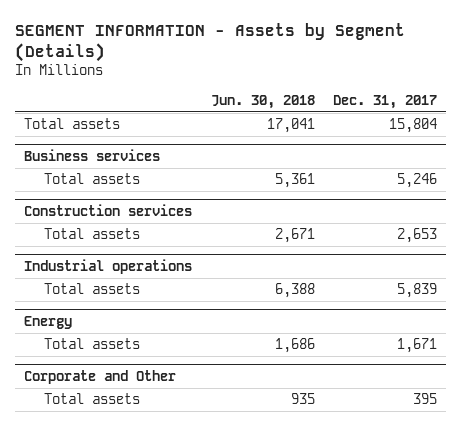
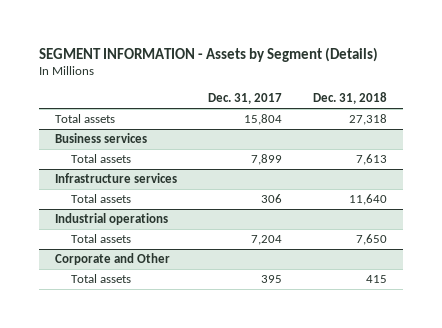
- | Jun. 30, 2018 | Dec. 31, 2017
+ | Dec. 31, 2017 | Dec. 31, 2018
@ Business services
- Total assets | 5,361 | 5,246
- Construction services
- Total assets | 2,671 | 2,653
@ Business services
+ Total assets | 7,899 | 7,613
+ Infrastructure services
+ Total assets | 306 | 11,640
@ Industrial operations
- Total assets | 6,388 | 5,839
- Energy
- Total assets | 1,686 | 1,671
@ Industrial operations
+ Total assets | 7,204 | 7,650

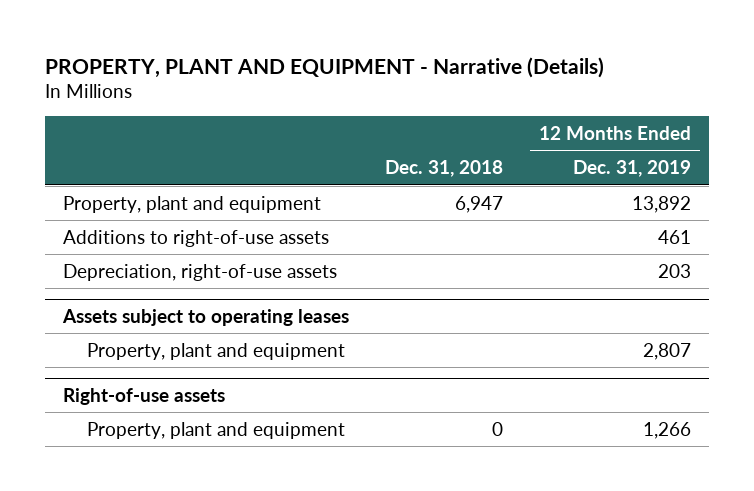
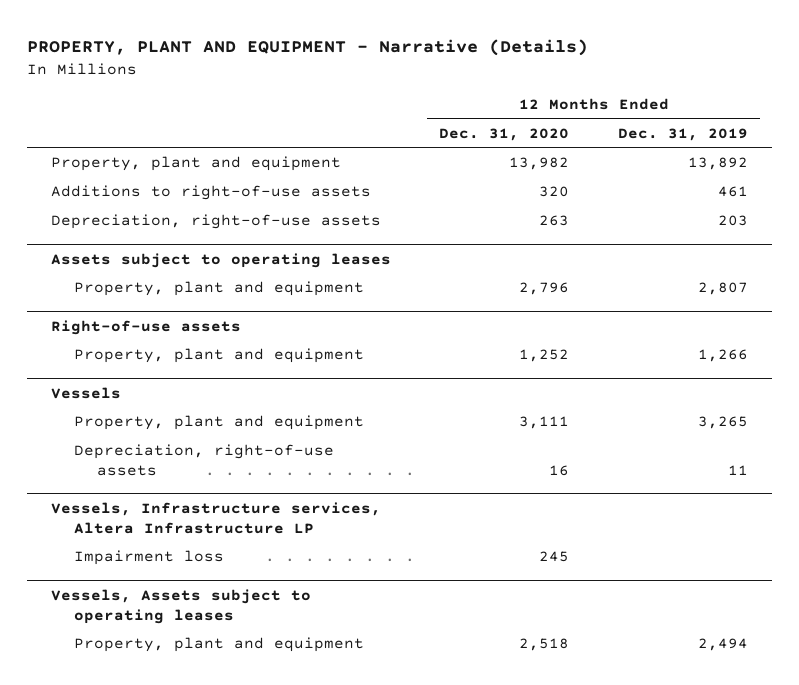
- | Dec. 31, 2018 | 12 Months Ended Dec. 31, 2019
+ | 12 Months Ended Dec. 31, 2020 | 12 Months Ended Dec. 31, 2019
+ Vessels
+ Property, plant and equipment | 3,111 | 3,265
+ Depreciation, right-of-use assets | 16 | 11
+ Vessels, Infrastructure services, Altera Infrastructure LP
+ Impairment loss | 245 |
+ Vessels, Assets subject to operating leases
+ Property, plant and equipment | 2,518 | 2,494

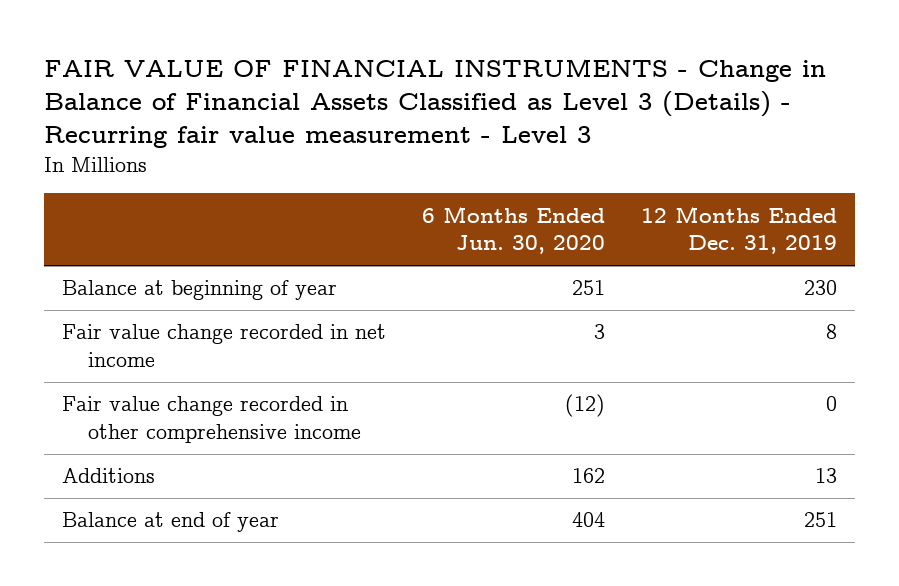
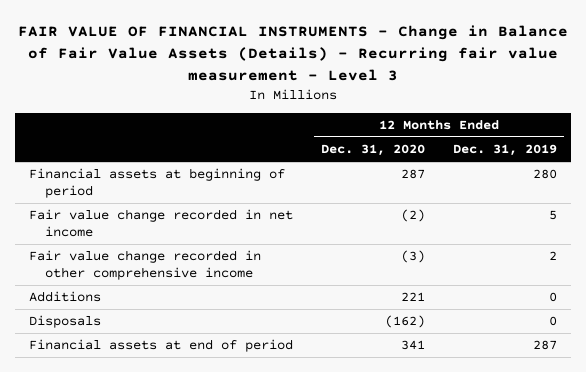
- FAIR VALUE OF FINANCIAL INSTRUMENTS - Change in Balance of Financial Assets Classified as Level 3 (Details) - Recurring fair value measurement - Level 3
+ FAIR VALUE OF FINANCIAL INSTRUMENTS - Change in Balance of Fair Value Assets (Details) - Recurring fair value measurement - Level 3
- | 6 Months Ended Jun. 30, 2020 | 12 Months Ended Dec. 31, 2019
+ | 12 Months Ended Dec. 31, 2020 | 12 Months Ended Dec. 31, 2019
- Balance at beginning of year | 251 | 230
- Fair value change recorded in net income | 3 | 8
- Fair value change recorded in other comprehensive income | (12) | 0
- Additions | 162 | 13
- Balance at end of year | 404 | 251
+ Financial assets at beginning of period | 287 | 280
+ Fair value change recorded in net income | (2) | 5
+ Fair value change recorded in other comprehensive income | (3) | 2
+ Additions | 221 | 0
+ Disposals | (162) | 0
+ Financial assets at end of period | 341 | 287

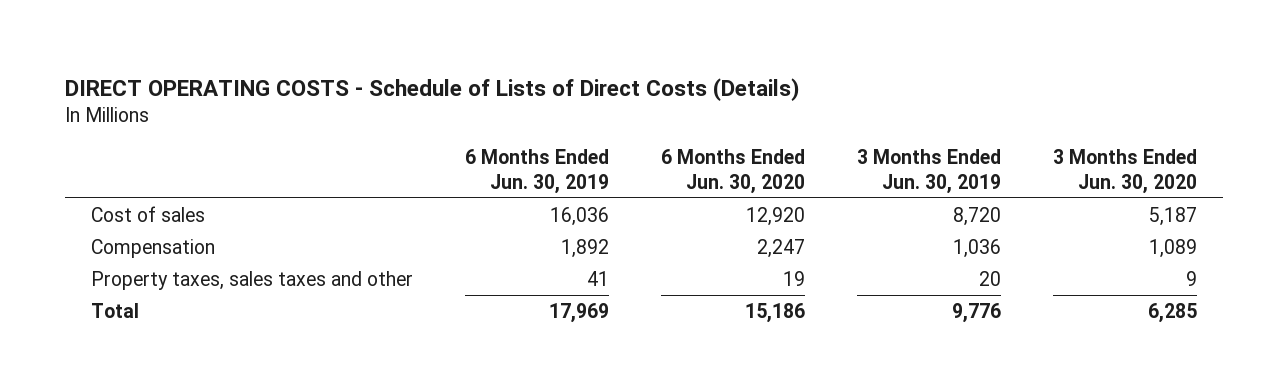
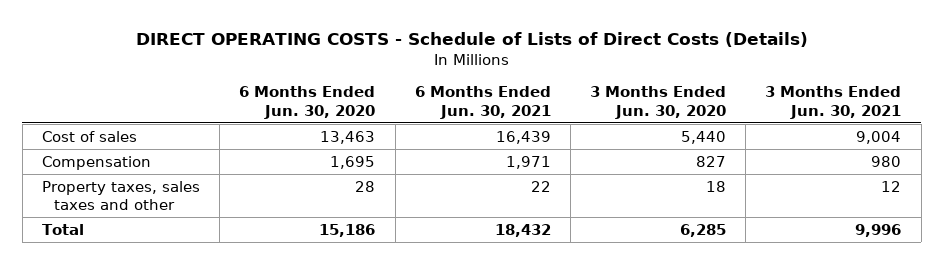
- | 6 Months Ended Jun. 30, 2019 | 6 Months Ended Jun. 30, 2020 | 3 Months Ended Jun. 30, 2019 | 3 Months Ended Jun. 30, 2020
+ | 6 Months Ended Jun. 30, 2020 | 6 Months Ended Jun. 30, 2021 | 3 Months Ended Jun. 30, 2020 | 3 Months Ended Jun. 30, 2021
- Cost of sales | 16,036 | 12,920 | 8,720 | 5,187
- Compensation | 1,892 | 2,247 | 1,036 | 1,089
- Property taxes, sales taxes and other | 41 | 19 | 20 | 9
+ Cost of sales | 13,463 | 16,439 | 5,440 | 9,004
+ Compensation | 1,695 | 1,971 | 827 | 980
+ Property taxes, sales taxes and other | 28 | 22 | 18 | 12

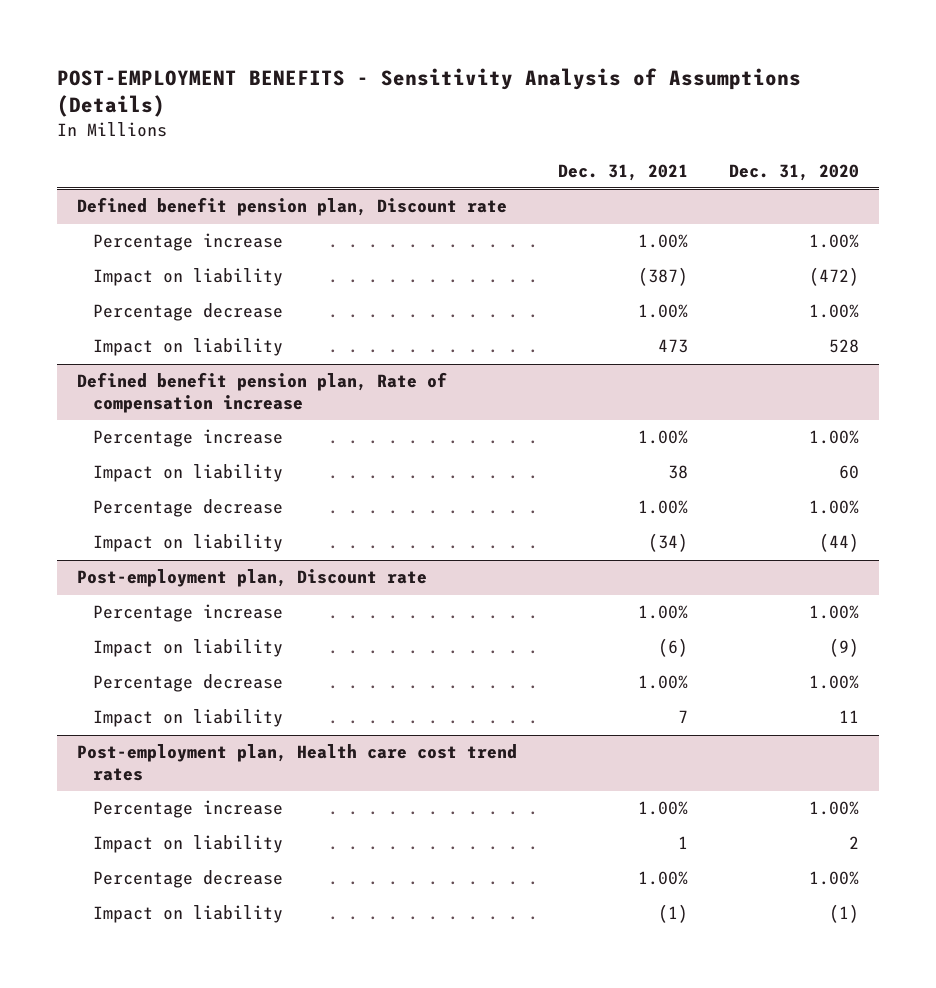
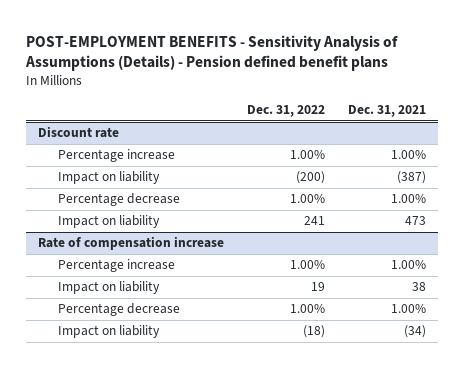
- POST-EMPLOYMENT BENEFITS - Sensitivity Analysis of Assumptions (Details)
+ POST-EMPLOYMENT BENEFITS - Sensitivity Analysis of Assumptions (Details) - Pension defined benefit plans
- | Dec. 31, 2021 | Dec. 31, 2020
+ | Dec. 31, 2022 | Dec. 31, 2021
- Defined benefit pension plan, Discount rate
+ Discount rate
- Defined benefit pension plan, Rate of compensation increase
+ Rate of compensation increase
- Post-employment plan, Discount rate
- Percentage increase | 1.00% | 1.00%
- Impact on liability | (6) | (9)
- Percentage decrease | 1.00% | 1.00%
- Impact on liability | 7 | 11
- Post-employment plan, Health care cost trend rates
- Percentage increase | 1.00% | 1.00%
- Impact on liability | 1 | 2
- Percentage decrease | 1.00% | 1.00%
- Impact on liability | (1) | (1)

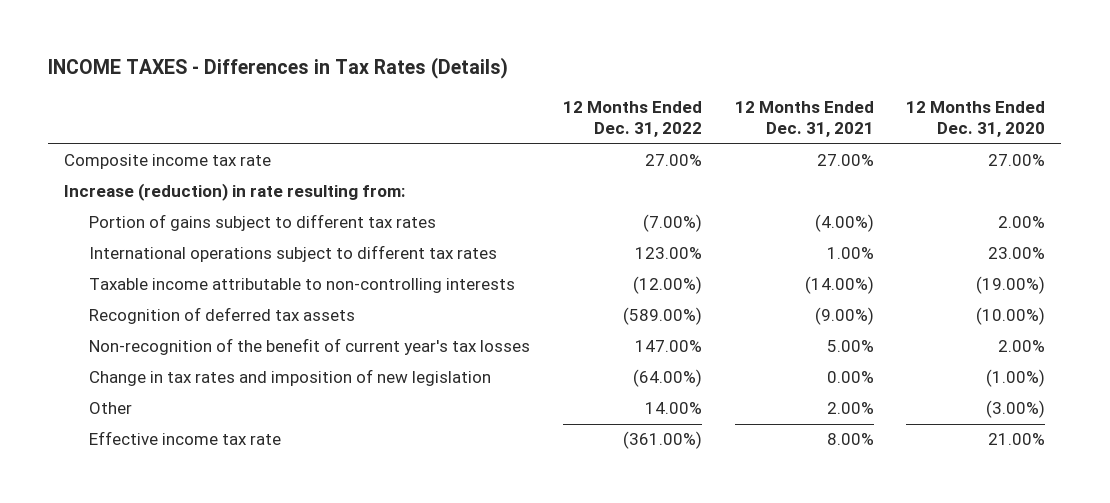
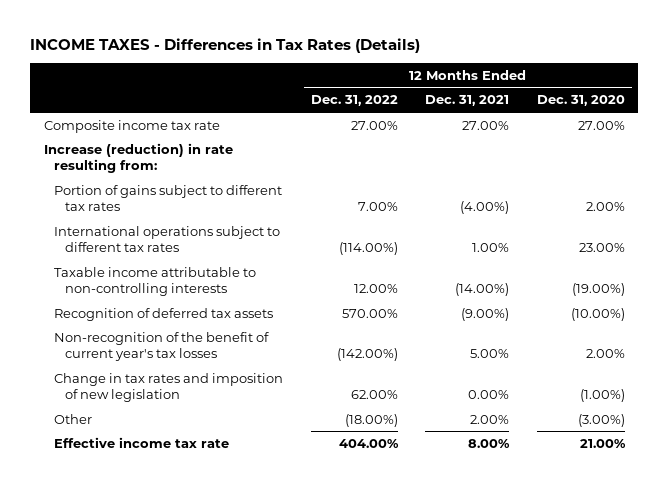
- Portion of gains subject to different tax rates | (7.00%) | (4.00%) | 2.00%
- International operations subject to different tax rates | 123.00% | 1.00% | 23.00%
- Taxable income attributable to non-controlling interests | (12.00%) | (14.00%) | (19.00%)
- Recognition of deferred tax assets | (589.00%) | (9.00%) | (10.00%)
- Non-recognition of the benefit of current year's tax losses | 147.00% | 5.00% | 2.00%
- Change in tax rates and imposition of new legislation | (64.00%) | 0.00% | (1.00%)
- Other | 14.00% | 2.00% | (3.00%)
- Effective income tax rate | (361.00%) | 8.00% | 21.00%
+ Portion of gains subject to different tax rates | 7.00% | (4.00%) | 2.00%
+ International operations subject to different tax rates | (114.00%) | 1.00% | 23.00%
+ Taxable income attributable to non-controlling interests | 12.00% | (14.00%) | (19.00%)
+ Recognition of deferred tax assets | 570.00% | (9.00%) | (10.00%)
+ Non-recognition of the benefit of current year's tax losses | (142.00%) | 5.00% | 2.00%
+ Change in tax rates and imposition of new legislation | 62.00% | 0.00% | (1.00%)
+ Other | (18.00%) | 2.00% | (3.00%)
+ Effective income tax rate | 404.00% | 8.00% | 21.00%

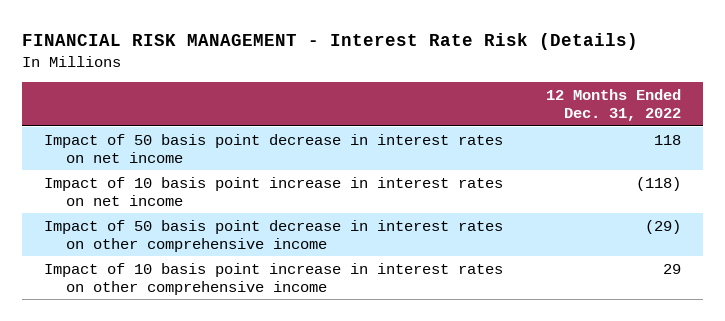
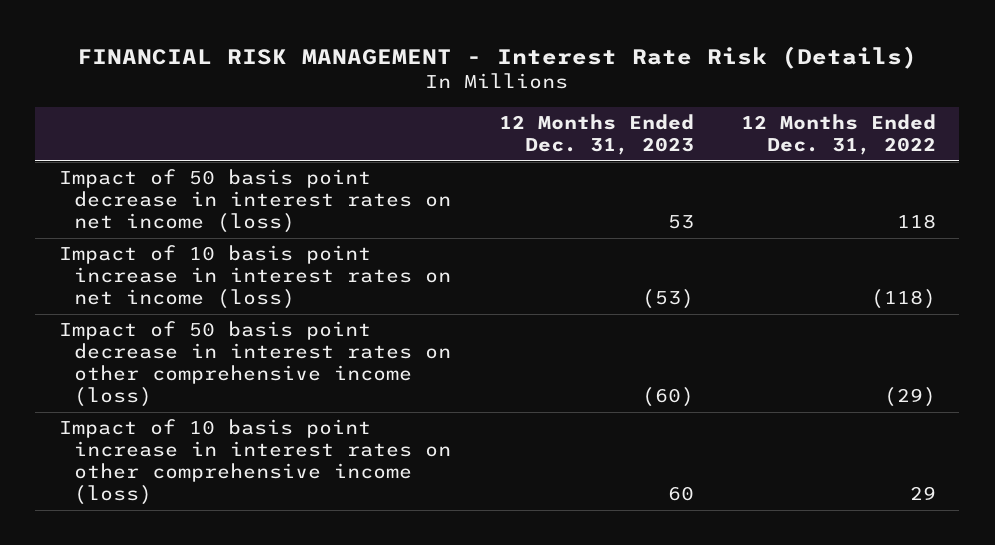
- | 12 Months Ended Dec. 31, 2022
+ | 12 Months Ended Dec. 31, 2023 | 12 Months Ended Dec. 31, 2022
- Impact of 50 basis point decrease in interest rates on net income | 118
- Impact of 10 basis point increase in interest rates on net income | (118)
- Impact of 50 basis point decrease in interest rates on other comprehensive income | (29)
- Impact of 10 basis point increase in interest rates on other comprehensive income | 29
+ Impact of 50 basis point decrease in interest rates on net income (loss) | 53 | 118
+ Impact of 10 basis point increase in interest rates on net income (loss) | (53) | (118)
+ Impact of 50 basis point decrease in interest rates on other comprehensive income (loss) | (60) | (29)
+ Impact of 10 basis point increase in interest rates on other comprehensive income (loss) | 60 | 29

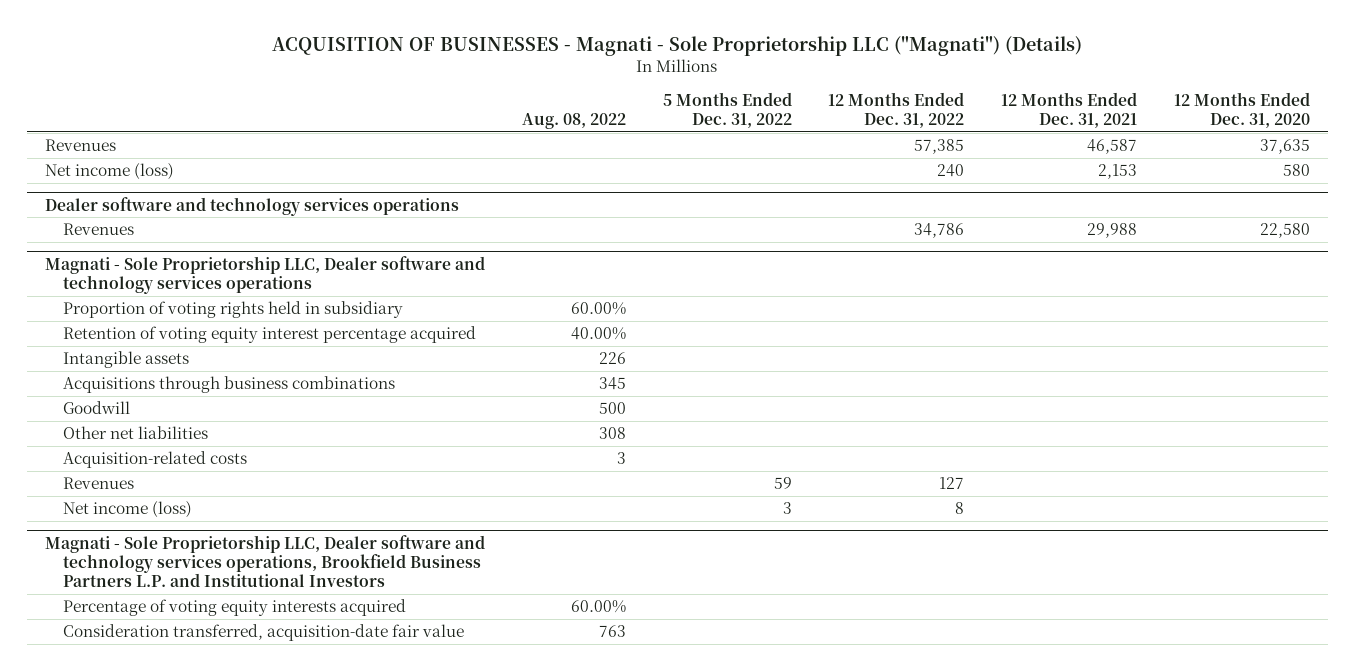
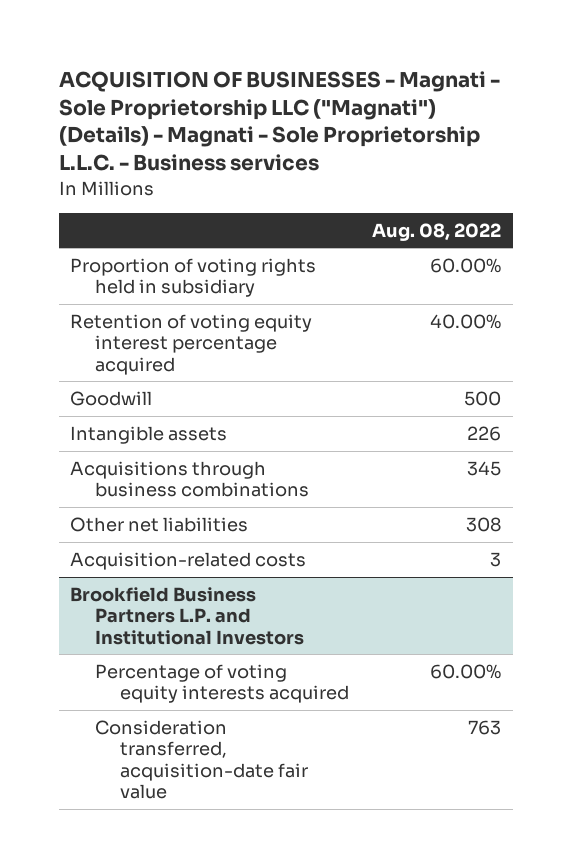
- ACQUISITION OF BUSINESSES - Magnati - Sole Proprietorship LLC ("Magnati") (Details)
+ ACQUISITION OF BUSINESSES - Magnati - Sole Proprietorship LLC ("Magnati") (Details) - Magnati - Sole Proprietorship L.L.C. - Business services
- | Aug. 08, 2022 | 5 Months Ended Dec. 31, 2022 | 12 Months Ended Dec. 31, 2022 | 12 Months Ended Dec. 31, 2021 | 12 Months Ended Dec. 31, 2020
+ | Aug. 08, 2022
- Revenues | | | 57,385 | 46,587 | 37,635
- Net income (loss) | | | 240 | 2,153 | 580
- Dealer software and technology services operations
- Revenues | | | 34,786 | 29,988 | 22,580
- Magnati - Sole Proprietorship LLC, Dealer software and technology services operations
+ Goodwill | 500
- Goodwill | 500 | | | |
- Revenues | | 59 | 127 | |
- Net income (loss) | | 3 | 8 | |
- Magnati - Sole Proprietorship LLC, Dealer software and technology services operations, Brookfield Business Partners L.P. and Institutional Investors
+ Brookfield Business Partners L.P. and Institutional Investors

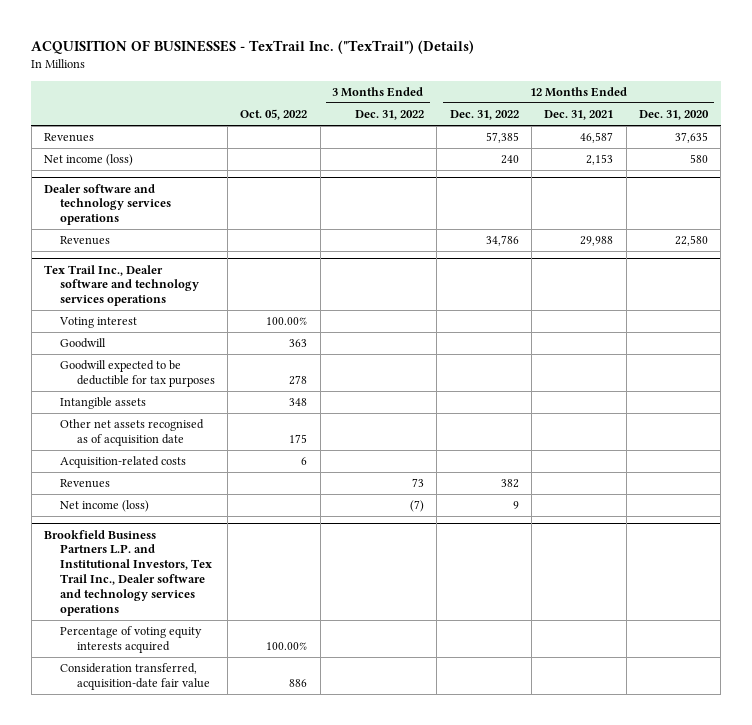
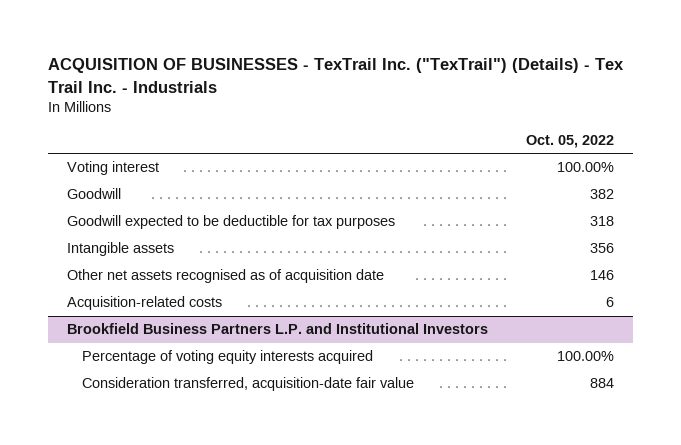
- ACQUISITION OF BUSINESSES - TexTrail Inc. ("TexTrail") (Details)
+ ACQUISITION OF BUSINESSES - TexTrail Inc. ("TexTrail") (Details) - Tex Trail Inc. - Industrials
- | Oct. 05, 2022 | 3 Months Ended Dec. 31, 2022 | 12 Months Ended Dec. 31, 2022 | 12 Months Ended Dec. 31, 2021 | 12 Months Ended Dec. 31, 2020
+ | Oct. 05, 2022
- Revenues | | | 57,385 | 46,587 | 37,635
- Net income (loss) | | | 240 | 2,153 | 580
- Dealer software and technology services operations
- Revenues | | | 34,786 | 29,988 | 22,580
- Tex Trail Inc., Dealer software and technology services operations
- Goodwill | 363 | | | |
- Goodwill expected to be deductible for tax purposes | 278 | | | |
- Intangible assets | 348 | | | |
- Other net assets recognised as of acquisition date | 175 | | | |
+ Goodwill | 382
+ Goodwill expected to be deductible for tax purposes | 318
+ Intangible assets | 356
+ Other net assets recognised as of acquisition date | 146
- Revenues | | 73 | 382 | |
- Net income (loss) | | (7) | 9 | |
- Brookfield Business Partners L.P. and Institutional Investors, Tex Trail Inc., Dealer software and technology services operations
+ Brookfield Business Partners L.P. and Institutional Investors
- Consideration transferred, acquisition-date fair value | 886 | | | |
+ Consideration transferred, acquisition-date fair value | 884

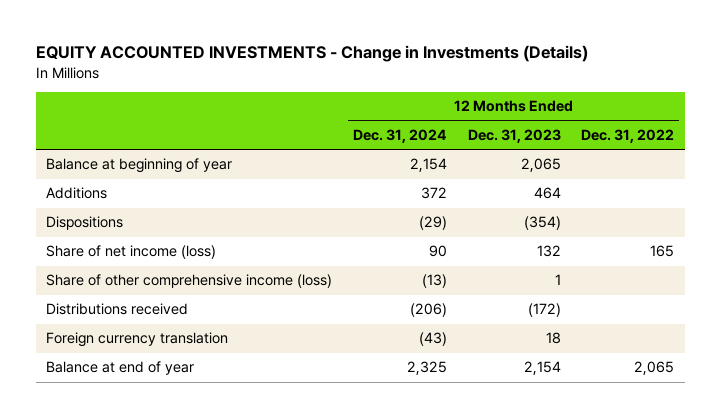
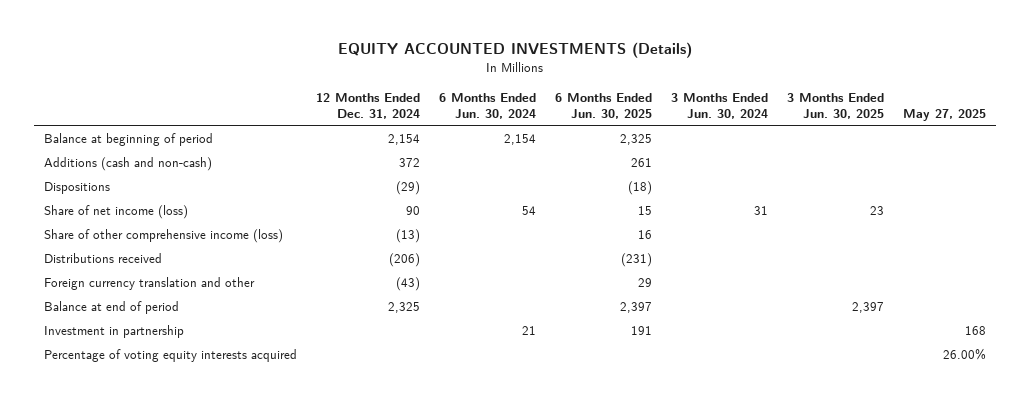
- EQUITY ACCOUNTED INVESTMENTS - Change in Investments (Details)
+ EQUITY ACCOUNTED INVESTMENTS (Details)
- | 12 Months Ended Dec. 31, 2024 | 12 Months Ended Dec. 31, 2023 | 12 Months Ended Dec. 31, 2022
+ | 12 Months Ended Dec. 31, 2024 | 6 Months Ended Jun. 30, 2024 | 6 Months Ended Jun. 30, 2025 | 3 Months Ended Jun. 30, 2024 | 3 Months Ended Jun. 30, 2025 | May 27, 2025
- Balance at beginning of year | 2,154 | 2,065 |
- Additions | 372 | 464 |
+ Balance at beginning of period | 2,154 | 2,154 | 2,325 | | |
+ Additions (cash and non-cash) | 372 | | 261 | | |
- Foreign currency translation | (43) | 18 |
- Balance at end of year | 2,325 | 2,154 | 2,065
+ Foreign currency translation and other | (43) | | 29 | | |
+ Balance at end of period | 2,325 | | 2,397 | | 2,397 |
+ Investment in partnership | | 21 | 191 | | | 168
+ Percentage of voting equity interests acquired | | | | | | 26.00%

